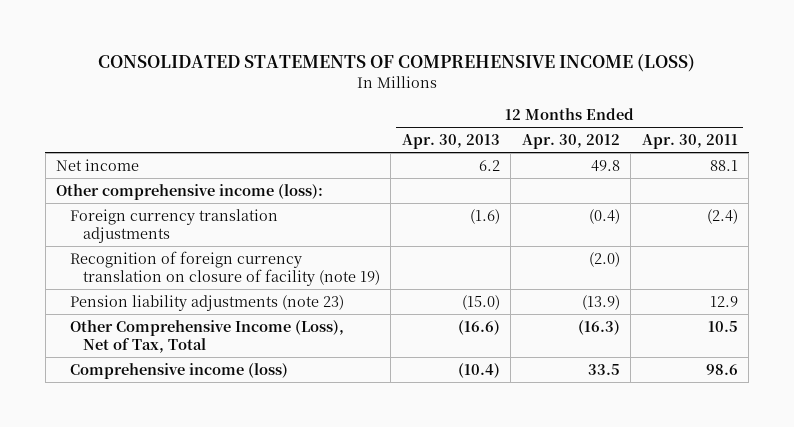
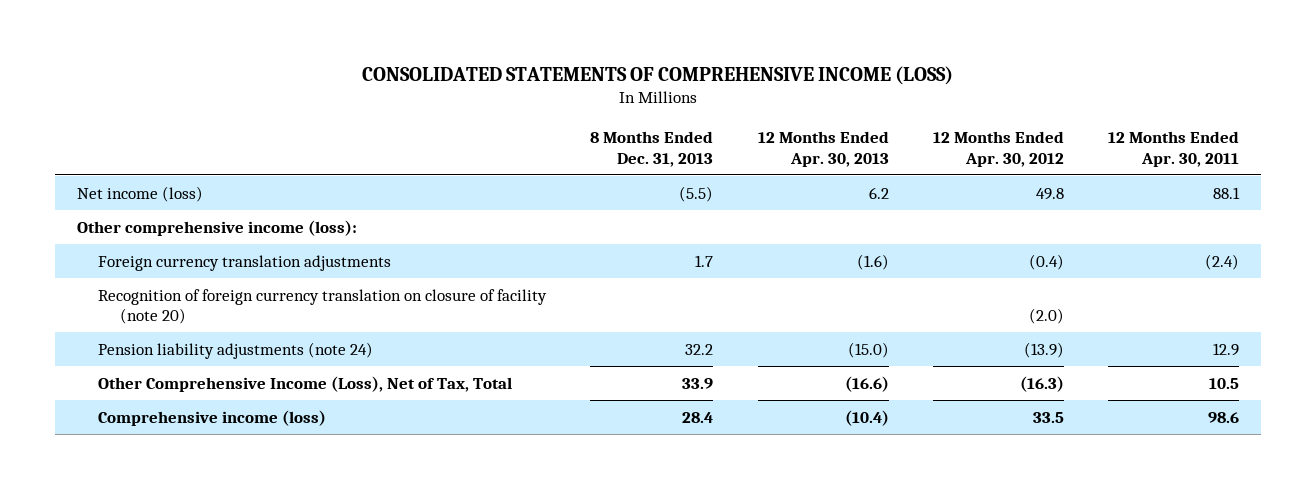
- | 12 Months Ended Apr. 30, 2013 | 12 Months Ended Apr. 30, 2012 | 12 Months Ended Apr. 30, 2011
+ | 8 Months Ended Dec. 31, 2013 | 12 Months Ended Apr. 30, 2013 | 12 Months Ended Apr. 30, 2012 | 12 Months Ended Apr. 30, 2011
- Net income | 6.2 | 49.8 | 88.1
+ Net income (loss) | (5.5) | 6.2 | 49.8 | 88.1
- Recognition of foreign currency translation on closure of facility (note 19) | | (2.0) |
- Pension liability adjustments (note 23) | (15.0) | (13.9) | 12.9
+ Recognition of foreign currency translation on closure of facility (note 20) | | | (2.0) |
+ Pension liability adjustments (note 24) | 32.2 | (15.0) | (13.9) | 12.9

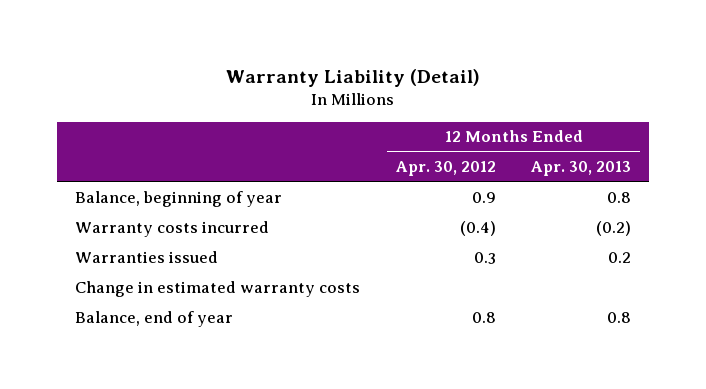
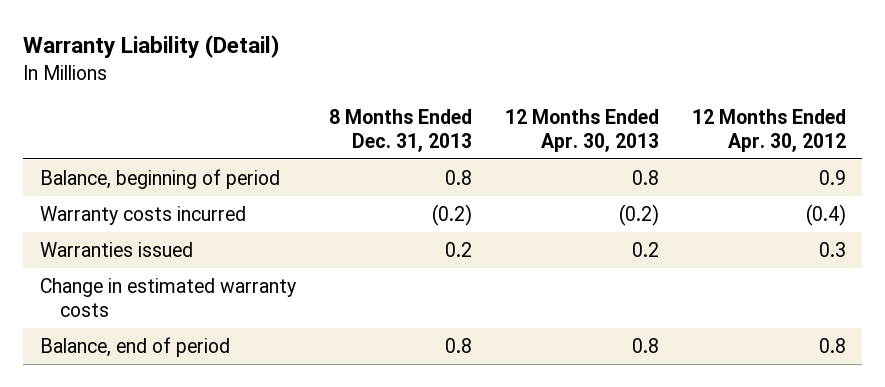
- | 12 Months Ended Apr. 30, 2012 | 12 Months Ended Apr. 30, 2013
+ | 8 Months Ended Dec. 31, 2013 | 12 Months Ended Apr. 30, 2013 | 12 Months Ended Apr. 30, 2012
- Balance, beginning of year | 0.9 | 0.8
+ Balance, beginning of period | 0.8 | 0.8 | 0.9
- Balance, end of year | 0.8 | 0.8
+ Balance, end of period | 0.8 | 0.8 | 0.8

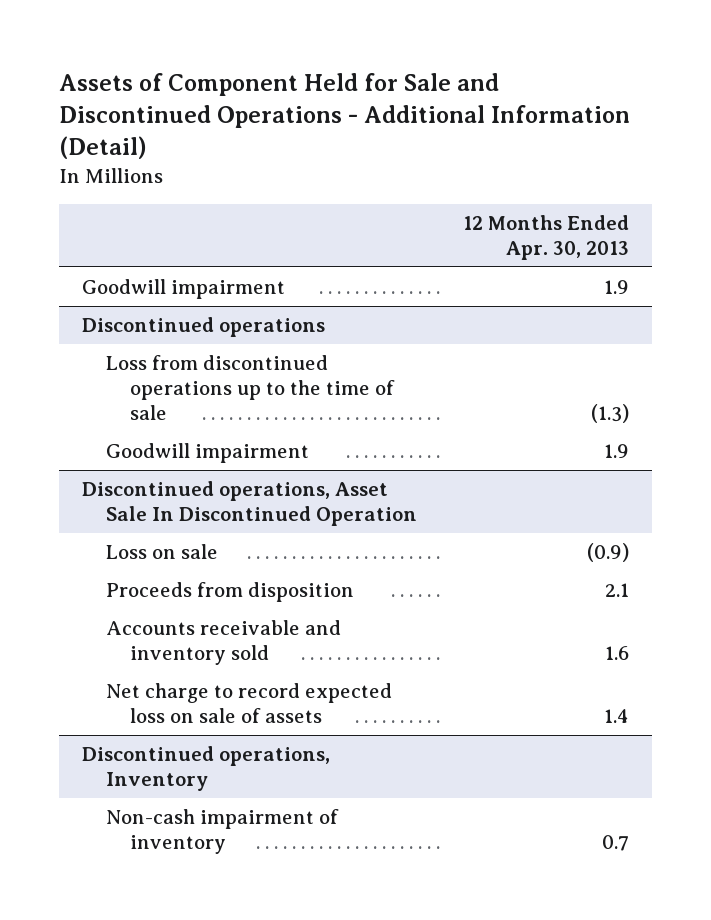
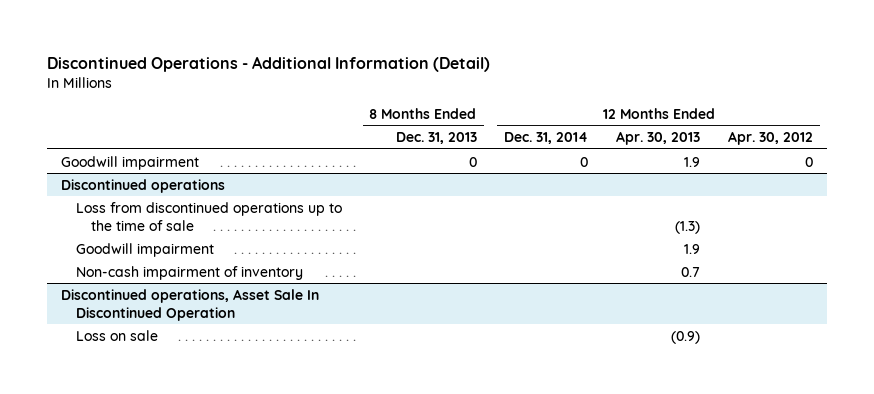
- Assets of Component Held for Sale and Discontinued Operations - Additional Information (Detail)
+ Discontinued Operations - Additional Information (Detail)
- | 12 Months Ended Apr. 30, 2013
+ | 8 Months Ended Dec. 31, 2013 | 12 Months Ended Dec. 31, 2014 | 12 Months Ended Apr. 30, 2013 | 12 Months Ended Apr. 30, 2012
@ Discontinued operations
+ Non-cash impairment of inventory | | | 0.7 |
@ Discontinued operations, Asset Sale In Discontinued Operation
- Proceeds from disposition | 2.1
- Accounts receivable and inventory sold | 1.6
- Net charge to record expected loss on sale of assets | 1.4
- Discontinued operations, Inventory
- Non-cash impairment of inventory | 0.7

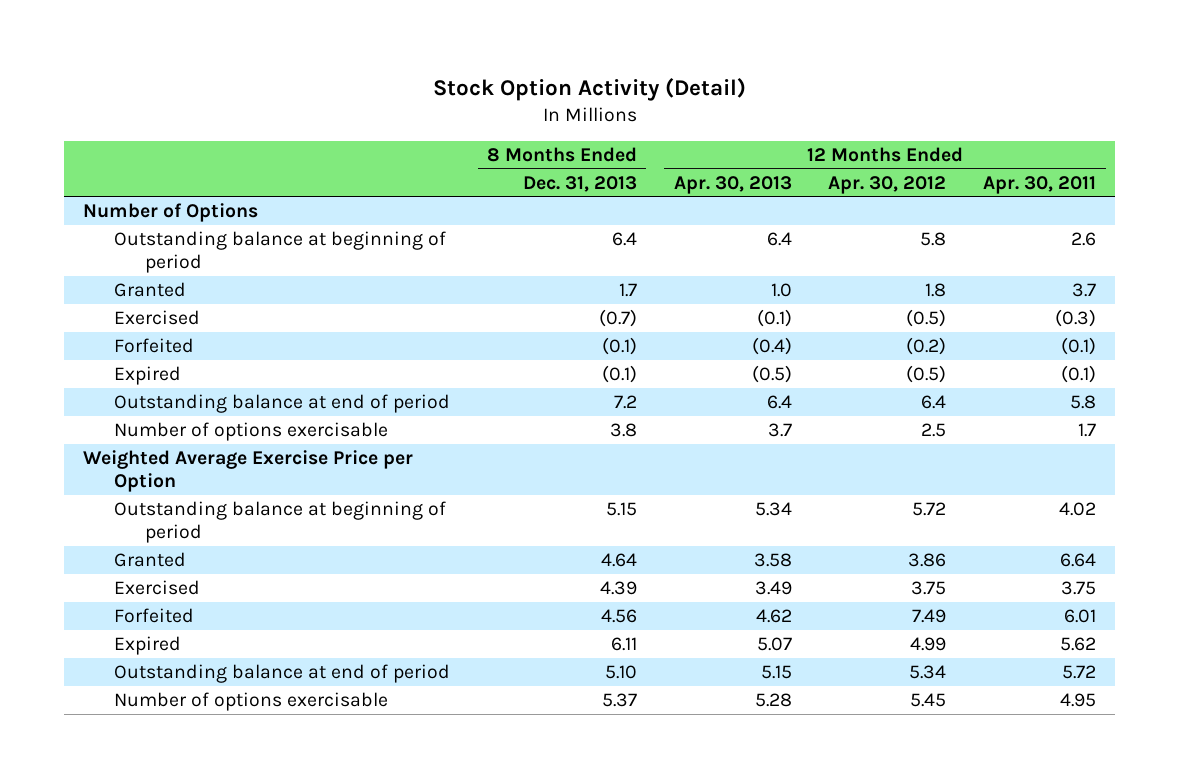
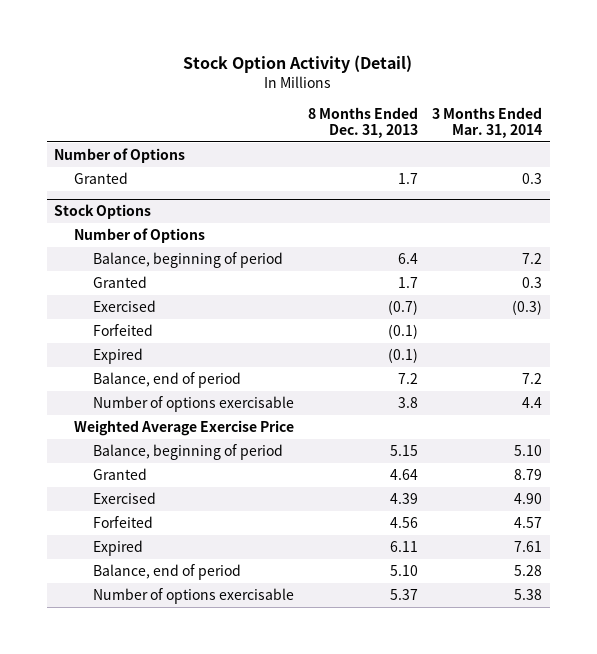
- | 8 Months Ended Dec. 31, 2013 | 12 Months Ended Apr. 30, 2013 | 12 Months Ended Apr. 30, 2012 | 12 Months Ended Apr. 30, 2011
+ | 8 Months Ended Dec. 31, 2013 | 3 Months Ended Mar. 31, 2014
- Outstanding balance at beginning of period | 6.4 | 6.4 | 5.8 | 2.6
+ Stock Options
+ Number of Options
+ Balance, beginning of period | 6.4 | 7.2
+ Granted | 1.7 | 0.3
- Outstanding balance at end of period | 7.2 | 6.4 | 6.4 | 5.8
+ Balance, end of period | 7.2 | 7.2
- Weighted Average Exercise Price per Option
- Outstanding balance at beginning of period | 5.15 | 5.34 | 5.72 | 4.02
+ Weighted Average Exercise Price
+ Balance, beginning of period | 5.15 | 5.10
- Outstanding balance at end of period | 5.10 | 5.15 | 5.34 | 5.72
+ Balance, end of period | 5.10 | 5.28

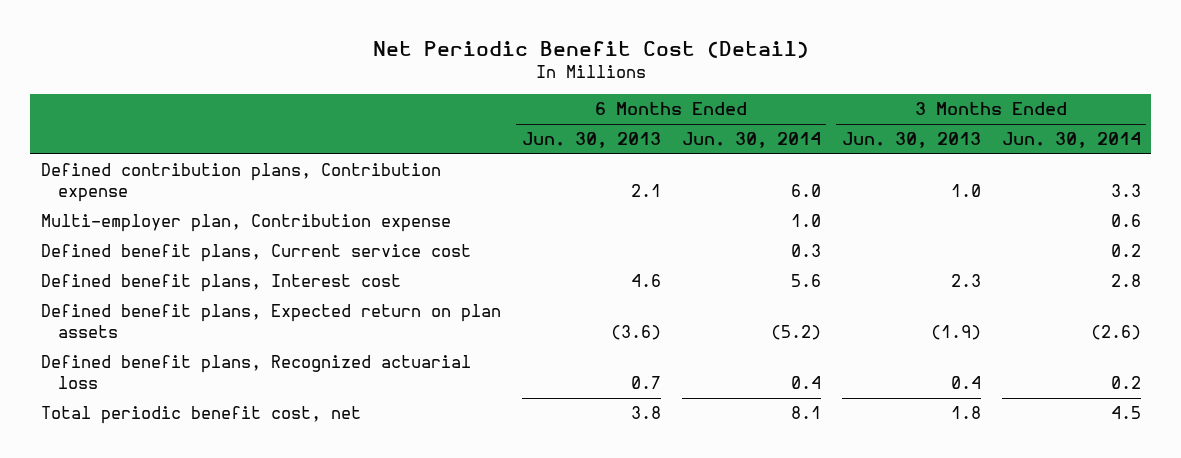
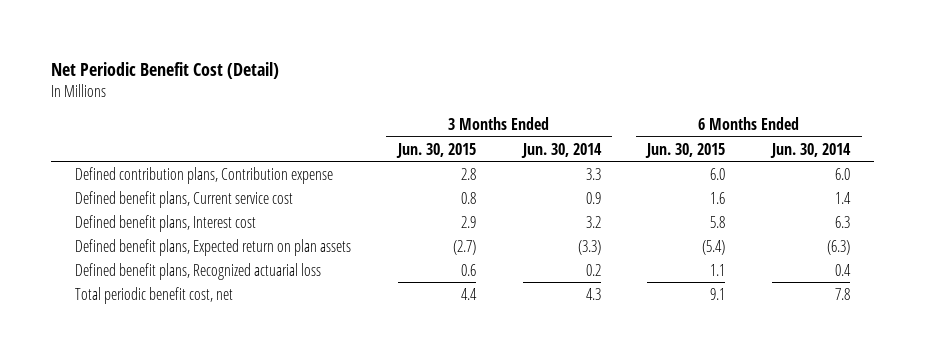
- | 6 Months Ended Jun. 30, 2013 | 6 Months Ended Jun. 30, 2014 | 3 Months Ended Jun. 30, 2013 | 3 Months Ended Jun. 30, 2014
+ | 3 Months Ended Jun. 30, 2015 | 3 Months Ended Jun. 30, 2014 | 6 Months Ended Jun. 30, 2015 | 6 Months Ended Jun. 30, 2014
- Multi-employer plan, Contribution expense | | 1.0 | | 0.6
- Defined benefit plans, Current service cost | | 0.3 | | 0.2
- Defined benefit plans, Interest cost | 4.6 | 5.6 | 2.3 | 2.8
- Defined benefit plans, Expected return on plan assets | (3.6) | (5.2) | (1.9) | (2.6)
+ Defined benefit plans, Current service cost | 0.8 | 0.9 | 1.6 | 1.4
+ Defined benefit plans, Interest cost | 2.9 | 3.2 | 5.8 | 6.3
+ Defined benefit plans, Expected return on plan assets | (2.7) | (3.3) | (5.4) | (6.3)
- Total periodic benefit cost, net | 3.8 | 8.1 | 1.8 | 4.5
+ Total periodic benefit cost, net | 4.4 | 4.3 | 9.1 | 7.8

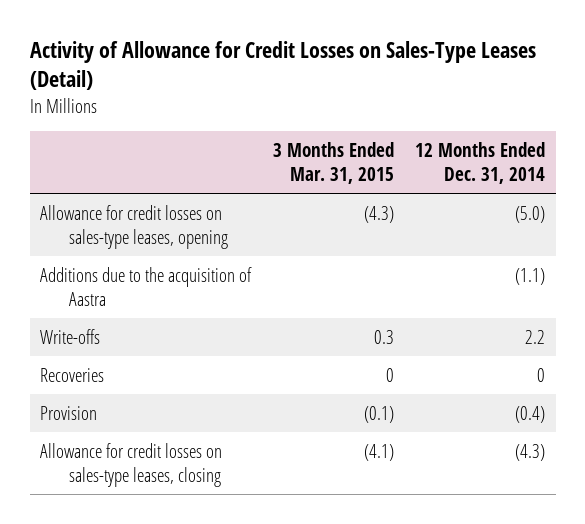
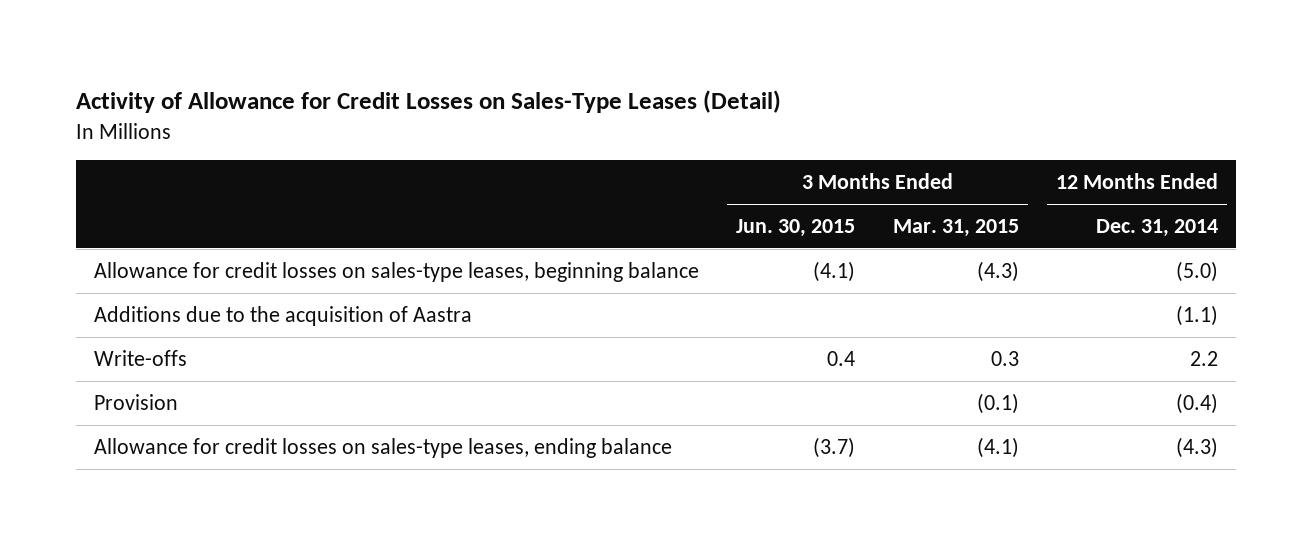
- | 3 Months Ended Mar. 31, 2015 | 12 Months Ended Dec. 31, 2014
+ | 3 Months Ended Jun. 30, 2015 | 3 Months Ended Mar. 31, 2015 | 12 Months Ended Dec. 31, 2014
- Allowance for credit losses on sales-type leases, opening | (4.3) | (5.0)
+ Allowance for credit losses on sales-type leases, beginning balance | (4.1) | (4.3) | (5.0)
- Recoveries | 0 | 0
- Allowance for credit losses on sales-type leases, closing | (4.1) | (4.3)
+ Allowance for credit losses on sales-type leases, ending balance | (3.7) | (4.1) | (4.3)

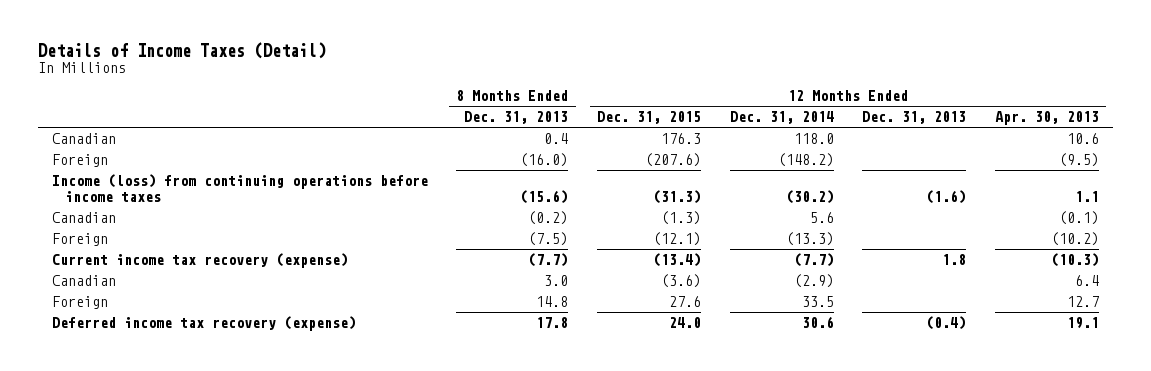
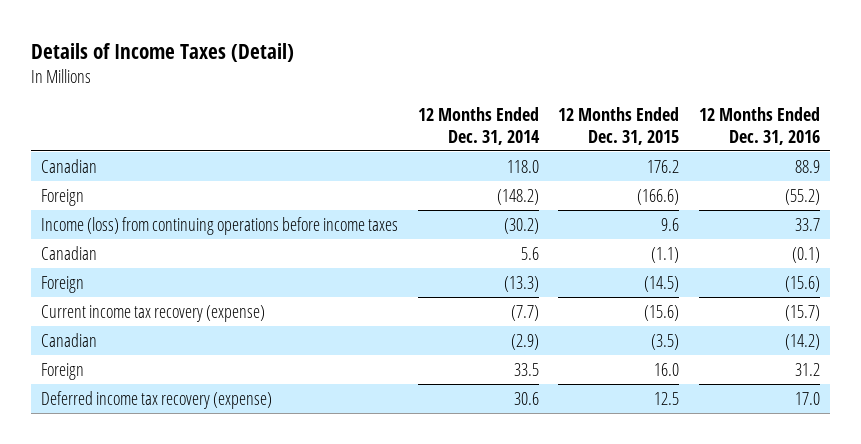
- | 8 Months Ended Dec. 31, 2013 | 12 Months Ended Dec. 31, 2015 | 12 Months Ended Dec. 31, 2014 | 12 Months Ended Dec. 31, 2013 | 12 Months Ended Apr. 30, 2013
+ | 12 Months Ended Dec. 31, 2014 | 12 Months Ended Dec. 31, 2015 | 12 Months Ended Dec. 31, 2016
- Canadian | 0.4 | 176.3 | 118.0 | | 10.6
- Foreign | (16.0) | (207.6) | (148.2) | | (9.5)
- Income (loss) from continuing operations before income taxes | (15.6) | (31.3) | (30.2) | (1.6) | 1.1
- Canadian | (0.2) | (1.3) | 5.6 | | (0.1)
- Foreign | (7.5) | (12.1) | (13.3) | | (10.2)
- Current income tax recovery (expense) | (7.7) | (13.4) | (7.7) | 1.8 | (10.3)
- Canadian | 3.0 | (3.6) | (2.9) | | 6.4
- Foreign | 14.8 | 27.6 | 33.5 | | 12.7
- Deferred income tax recovery (expense) | 17.8 | 24.0 | 30.6 | (0.4) | 19.1
+ Canadian | 118.0 | 176.2 | 88.9
+ Foreign | (148.2) | (166.6) | (55.2)
+ Income (loss) from continuing operations before income taxes | (30.2) | 9.6 | 33.7
+ Canadian | 5.6 | (1.1) | (0.1)
+ Foreign | (13.3) | (14.5) | (15.6)
+ Current income tax recovery (expense) | (7.7) | (15.6) | (15.7)
+ Canadian | (2.9) | (3.5) | (14.2)
+ Foreign | 33.5 | 16.0 | 31.2
+ Deferred income tax recovery (expense) | 30.6 | 12.5 | 17.0

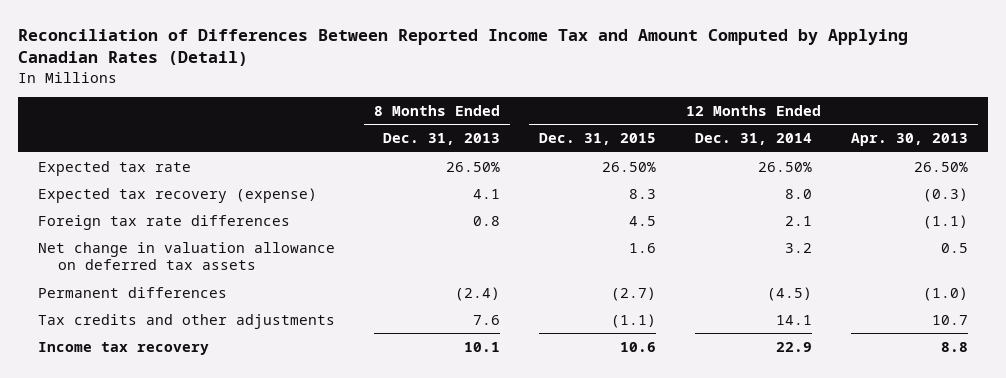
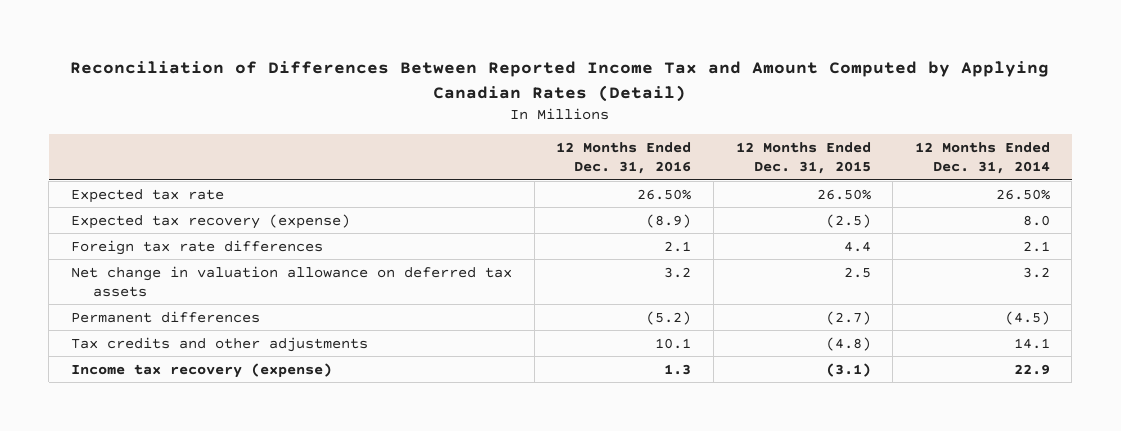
- | 8 Months Ended Dec. 31, 2013 | 12 Months Ended Dec. 31, 2015 | 12 Months Ended Dec. 31, 2014 | 12 Months Ended Apr. 30, 2013
+ | 12 Months Ended Dec. 31, 2016 | 12 Months Ended Dec. 31, 2015 | 12 Months Ended Dec. 31, 2014
- Expected tax recovery (expense) | 4.1 | 8.3 | 8.0 | (0.3)
- Foreign tax rate differences | 0.8 | 4.5 | 2.1 | (1.1)
- Net change in valuation allowance on deferred tax assets | | 1.6 | 3.2 | 0.5
+ Expected tax recovery (expense) | (8.9) | (2.5) | 8.0
+ Foreign tax rate differences | 2.1 | 4.4 | 2.1
+ Net change in valuation allowance on deferred tax assets | 3.2 | 2.5 | 3.2
- Tax credits and other adjustments | 7.6 | (1.1) | 14.1 | 10.7
- Income tax recovery | 10.1 | 10.6 | 22.9 | 8.8
+ Tax credits and other adjustments | 10.1 | (4.8) | 14.1
+ Income tax recovery (expense) | 1.3 | (3.1) | 22.9

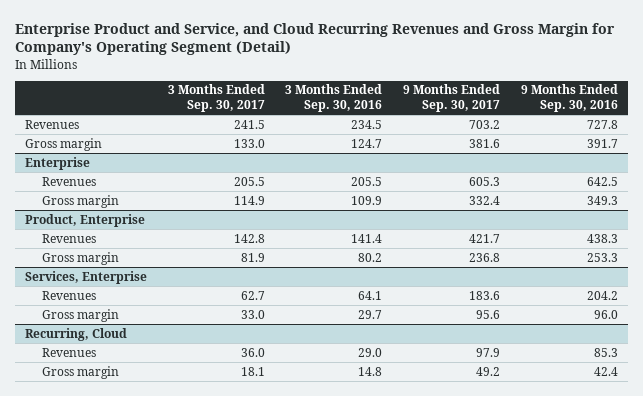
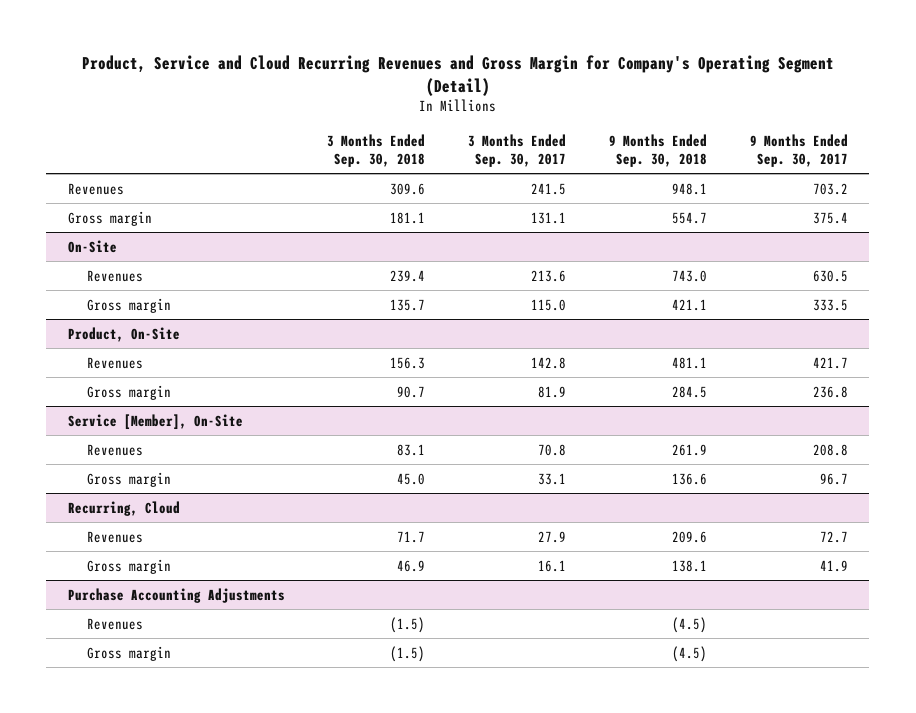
- Enterprise Product and Service, and Cloud Recurring Revenues and Gross Margin for Company's Operating Segment (Detail)
+ Product, Service and Cloud Recurring Revenues and Gross Margin for Company's Operating Segment (Detail)
- | 3 Months Ended Sep. 30, 2017 | 3 Months Ended Sep. 30, 2016 | 9 Months Ended Sep. 30, 2017 | 9 Months Ended Sep. 30, 2016
+ | 3 Months Ended Sep. 30, 2018 | 3 Months Ended Sep. 30, 2017 | 9 Months Ended Sep. 30, 2018 | 9 Months Ended Sep. 30, 2017
- Gross margin | 133.0 | 124.7 | 381.6 | 391.7
- Enterprise
- Revenues | 205.5 | 205.5 | 605.3 | 642.5
- Gross margin | 114.9 | 109.9 | 332.4 | 349.3
- Product, Enterprise
+ Gross margin | 181.1 | 131.1 | 554.7 | 375.4
+ On-Site
+ Revenues | 239.4 | 213.6 | 743.0 | 630.5
+ Gross margin | 135.7 | 115.0 | 421.1 | 333.5
+ Product, On-Site
- Services, Enterprise
- Revenues | 62.7 | 64.1 | 183.6 | 204.2
- Gross margin | 33.0 | 29.7 | 95.6 | 96.0
+ Service [Member], On-Site
+ Revenues | 83.1 | 70.8 | 261.9 | 208.8
+ Gross margin | 45.0 | 33.1 | 136.6 | 96.7
@ Recurring, Cloud
- Revenues | 36.0 | 29.0 | 97.9 | 85.3
- Gross margin | 18.1 | 14.8 | 49.2 | 42.4
+ Revenues | 71.7 | 27.9 | 209.6 | 72.7
+ Gross margin | 46.9 | 16.1 | 138.1 | 41.9
+ Purchase Accounting Adjustments
+ Revenues | (1.5) | | (4.5) |
+ Gross margin | (1.5) | | (4.5) |

